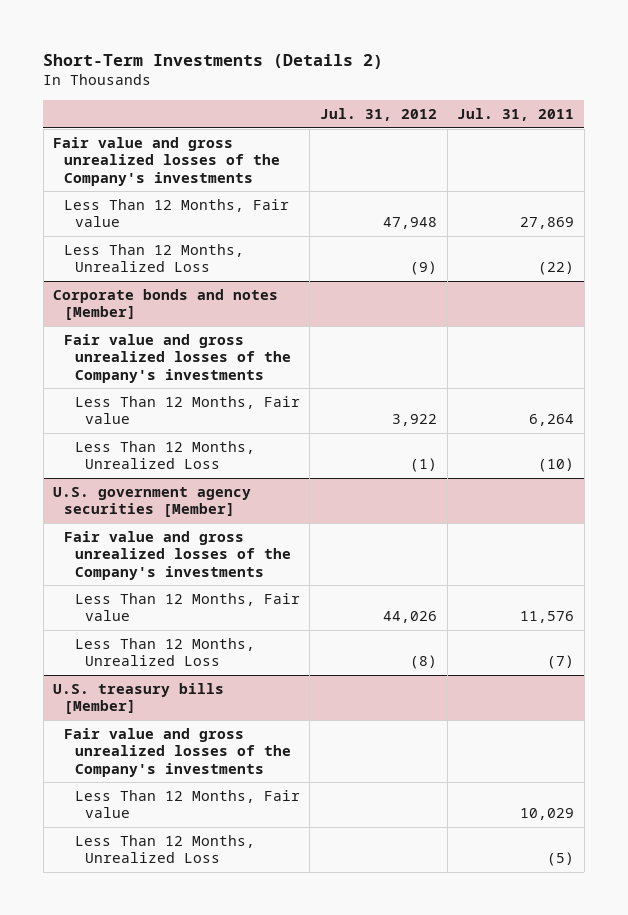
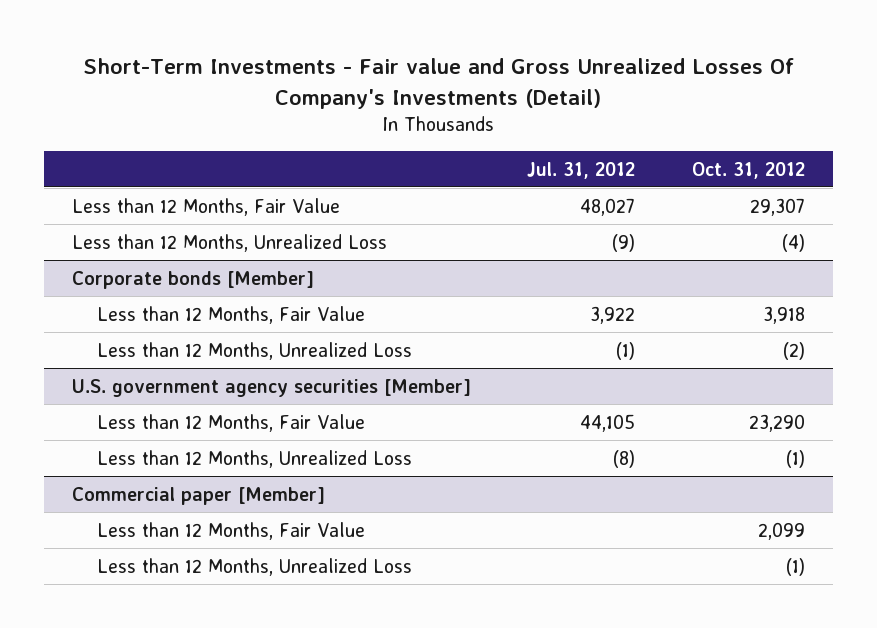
- Short-Term Investments (Details 2)
+ Short-Term Investments - Fair value and Gross Unrealized Losses Of Company's Investments (Detail)
- | Jul. 31, 2012 | Jul. 31, 2011
+ | Jul. 31, 2012 | Oct. 31, 2012
- Fair value and gross unrealized losses of the Company's investments
- Less Than 12 Months, Fair value | 47,948 | 27,869
- Less Than 12 Months, Unrealized Loss | (9) | (22)
- Corporate bonds and notes [Member]
- Fair value and gross unrealized losses of the Company's investments
- Less Than 12 Months, Fair value | 3,922 | 6,264
- Less Than 12 Months, Unrealized Loss | (1) | (10)
+ Less than 12 Months, Fair Value | 48,027 | 29,307
+ Less than 12 Months, Unrealized Loss | (9) | (4)
+ Corporate bonds [Member]
+ Less than 12 Months, Fair Value | 3,922 | 3,918
+ Less than 12 Months, Unrealized Loss | (1) | (2)
@ U.S. government agency securities [Member]
- Fair value and gross unrealized losses of the Company's investments
- Less Than 12 Months, Fair value | 44,026 | 11,576
- Less Than 12 Months, Unrealized Loss | (8) | (7)
- U.S. treasury bills [Member]
- Fair value and gross unrealized losses of the Company's investments
- Less Than 12 Months, Fair value | | 10,029
- Less Than 12 Months, Unrealized Loss | | (5)
@ U.S. government agency securities [Member]
+ Less than 12 Months, Fair Value | 44,105 | 23,290
+ Less than 12 Months, Unrealized Loss | (8) | (1)
+ Commercial paper [Member]
+ Less than 12 Months, Fair Value | | 2,099
+ Less than 12 Months, Unrealized Loss | | (1)

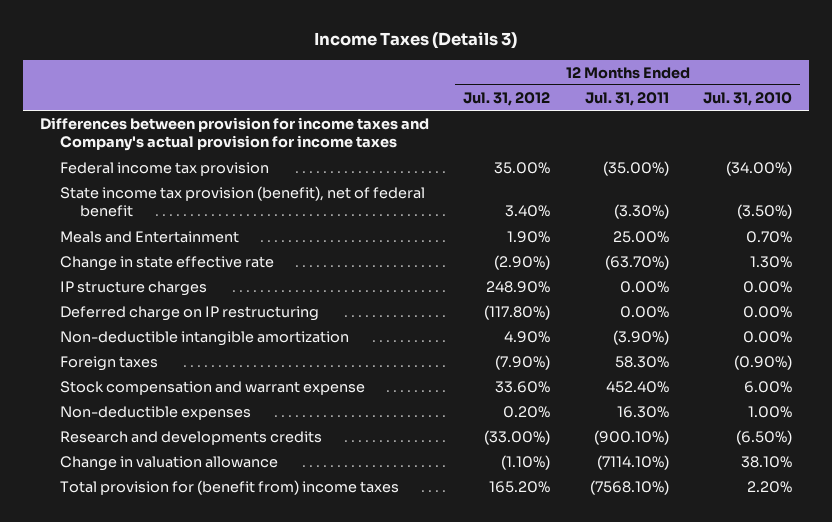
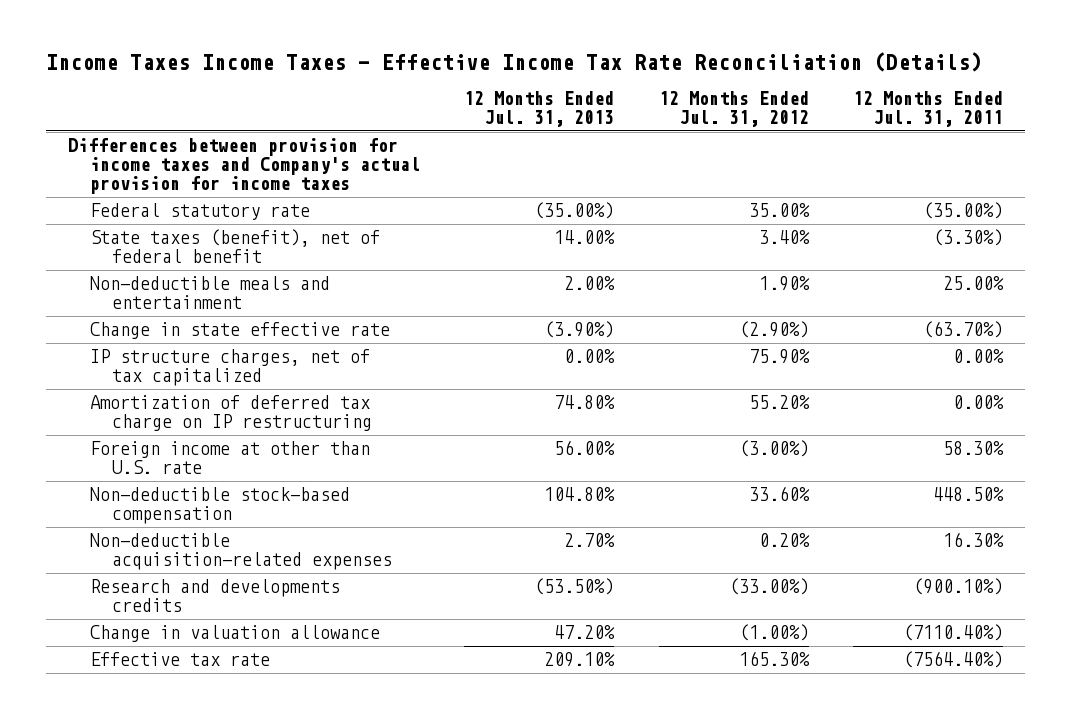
- Income Taxes (Details 3)
+ Income Taxes Income Taxes - Effective Income Tax Rate Reconciliation (Details)
- | 12 Months Ended Jul. 31, 2012 | 12 Months Ended Jul. 31, 2011 | 12 Months Ended Jul. 31, 2010
+ | 12 Months Ended Jul. 31, 2013 | 12 Months Ended Jul. 31, 2012 | 12 Months Ended Jul. 31, 2011
- Federal income tax provision | 35.00% | (35.00%) | (34.00%)
- State income tax provision (benefit), net of federal benefit | 3.40% | (3.30%) | (3.50%)
- Meals and Entertainment | 1.90% | 25.00% | 0.70%
+ Federal statutory rate | (35.00%) | 35.00% | (35.00%)
+ State taxes (benefit), net of federal benefit | 14.00% | 3.40% | (3.30%)
+ Non-deductible meals and entertainment | 2.00% | 1.90% | 25.00%
- IP structure charges | 248.90% | 0.00% | 0.00%
- Deferred charge on IP restructuring | (117.80%) | 0.00% | 0.00%
- Non-deductible intangible amortization | 4.90% | (3.90%) | 0.00%
- Foreign taxes | (7.90%) | 58.30% | (0.90%)
- Stock compensation and warrant expense | 33.60% | 452.40% | 6.00%
- Non-deductible expenses | 0.20% | 16.30% | 1.00%
+ IP structure charges, net of tax capitalized | 0.00% | 75.90% | 0.00%
+ Amortization of deferred tax charge on IP restructuring | 74.80% | 55.20% | 0.00%
+ Foreign income at other than U.S. rate | 56.00% | (3.00%) | 58.30%
+ Non-deductible stock-based compensation | 104.80% | 33.60% | 448.50%
+ Non-deductible acquisition-related expenses | 2.70% | 0.20% | 16.30%
- Change in valuation allowance | (1.10%) | (7114.10%) | 38.10%
- Total provision for (benefit from) income taxes | 165.20% | (7568.10%) | 2.20%
+ Change in valuation allowance | 47.20% | (1.00%) | (7110.40%)
+ Effective tax rate | 209.10% | 165.30% | (7564.40%)

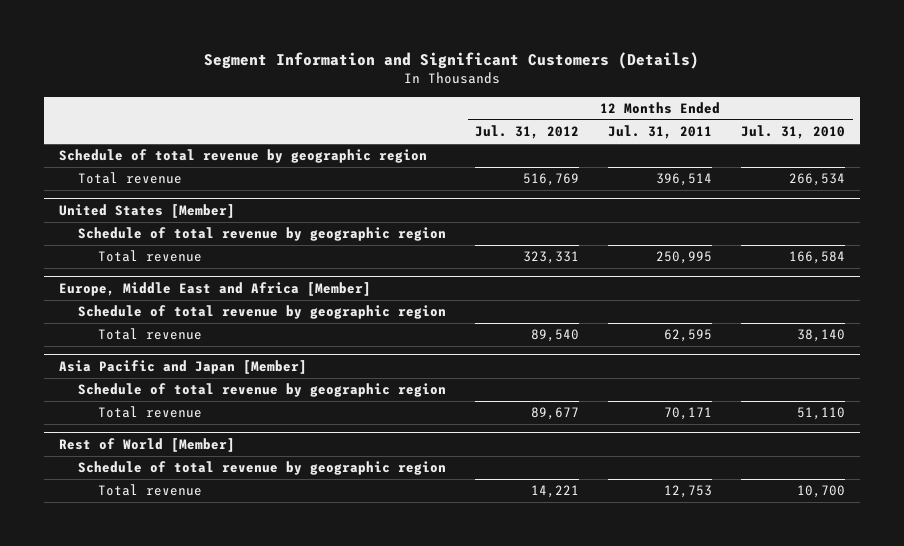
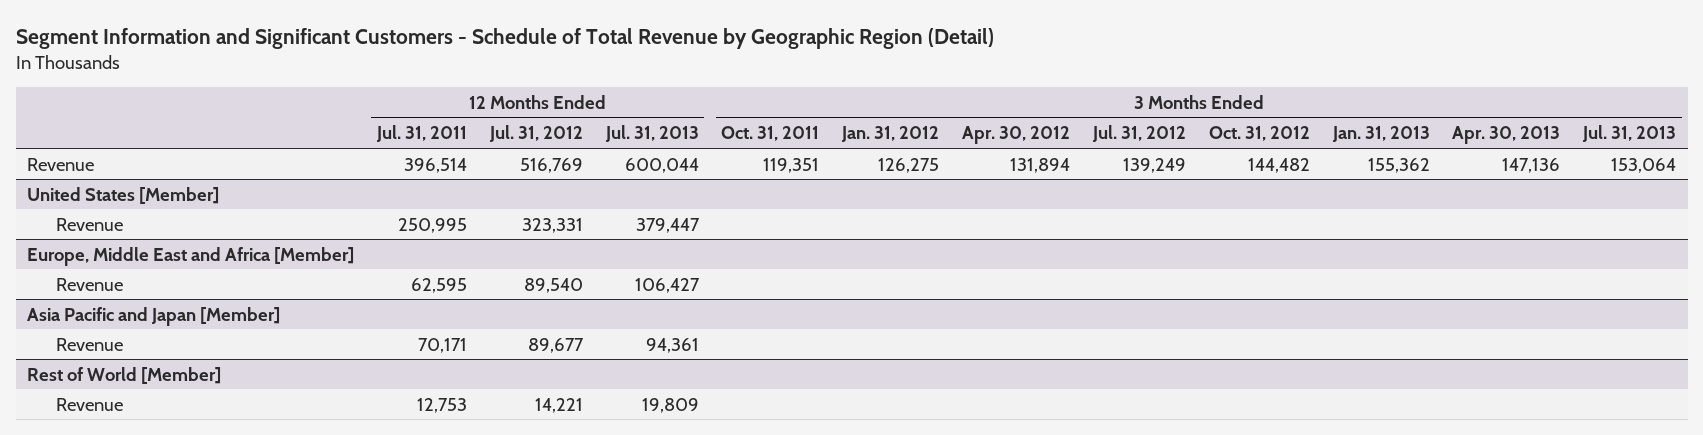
- Segment Information and Significant Customers (Details)
+ Segment Information and Significant Customers - Schedule of Total Revenue by Geographic Region (Detail)
- | 12 Months Ended Jul. 31, 2012 | 12 Months Ended Jul. 31, 2011 | 12 Months Ended Jul. 31, 2010
+ | 12 Months Ended Jul. 31, 2011 | 12 Months Ended Jul. 31, 2012 | 12 Months Ended Jul. 31, 2013 | 3 Months Ended Oct. 31, 2011 | 3 Months Ended Jan. 31, 2012 | 3 Months Ended Apr. 30, 2012 | 3 Months Ended Jul. 31, 2012 | 3 Months Ended Oct. 31, 2012 | 3 Months Ended Jan. 31, 2013 | 3 Months Ended Apr. 30, 2013 | 3 Months Ended Jul. 31, 2013
- Schedule of total revenue by geographic region
- Total revenue | 516,769 | 396,514 | 266,534
+ Revenue | 396,514 | 516,769 | 600,044 | 119,351 | 126,275 | 131,894 | 139,249 | 144,482 | 155,362 | 147,136 | 153,064
@ United States [Member]
- Schedule of total revenue by geographic region
- Total revenue | 323,331 | 250,995 | 166,584
+ Revenue | 250,995 | 323,331 | 379,447 | | | | | | | |
@ Europe, Middle East and Africa [Member]
- Schedule of total revenue by geographic region
- Total revenue | 89,540 | 62,595 | 38,140
+ Revenue | 62,595 | 89,540 | 106,427 | | | | | | | |
@ Asia Pacific and Japan [Member]
- Schedule of total revenue by geographic region
- Total revenue | 89,677 | 70,171 | 51,110
+ Revenue | 70,171 | 89,677 | 94,361 | | | | | | | |
@ Rest of World [Member]
- Schedule of total revenue by geographic region
- Total revenue | 14,221 | 12,753 | 10,700
+ Revenue | 12,753 | 14,221 | 19,809 | | | | | | | |

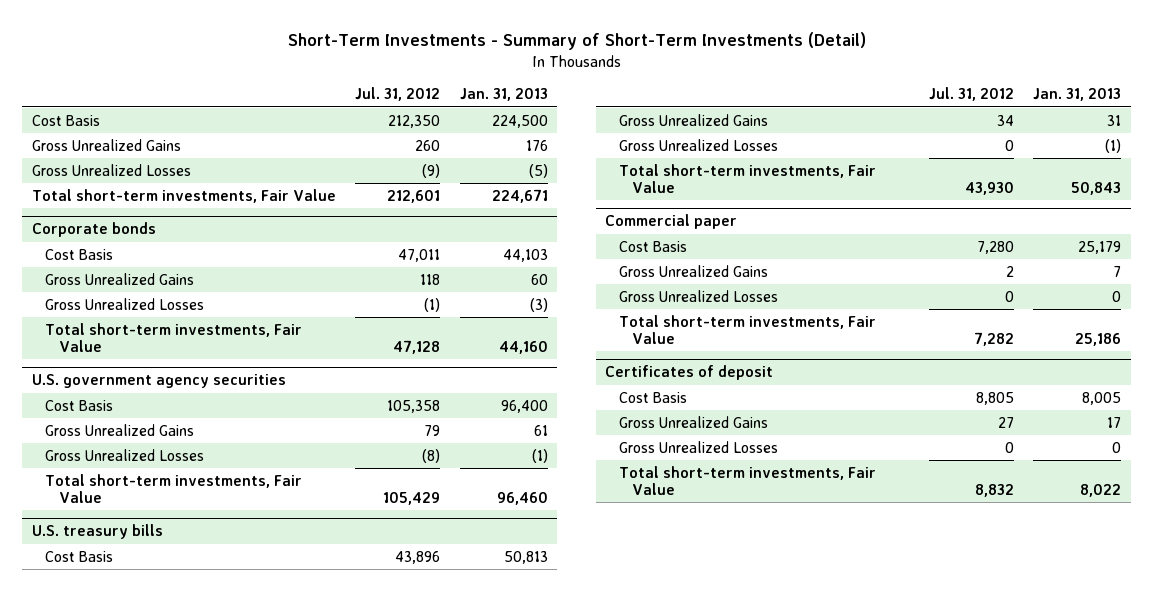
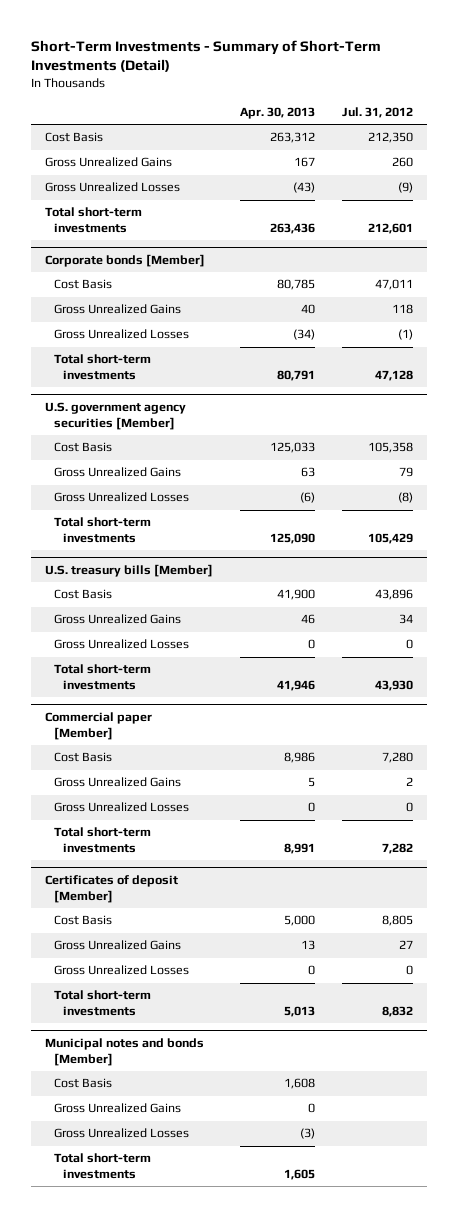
- | Jul. 31, 2012 | Jan. 31, 2013
+ | Apr. 30, 2013 | Jul. 31, 2012
- Total short-term investments, Fair Value | 212,601 | 224,671
- Corporate bonds
+ Total short-term investments | 263,436 | 212,601
+ Corporate bonds [Member]
- Total short-term investments, Fair Value | 47,128 | 44,160
- U.S. government agency securities
+ Total short-term investments | 80,791 | 47,128
+ U.S. government agency securities [Member]
- Total short-term investments, Fair Value | 105,429 | 96,460
- U.S. treasury bills
+ Total short-term investments | 125,090 | 105,429
+ U.S. treasury bills [Member]
- Total short-term investments, Fair Value | 43,930 | 50,843
- Commercial paper
+ Total short-term investments | 41,946 | 43,930
+ Commercial paper [Member]
- Total short-term investments, Fair Value | 7,282 | 25,186
- Certificates of deposit
+ Total short-term investments | 8,991 | 7,282
+ Certificates of deposit [Member]
- Total short-term investments, Fair Value | 8,832 | 8,022
+ Total short-term investments | 5,013 | 8,832
+ Municipal notes and bonds [Member]
+ Cost Basis | 1,608 |
+ Gross Unrealized Gains | 0 |
+ Gross Unrealized Losses | (3) |
+ Total short-term investments | 1,605 |

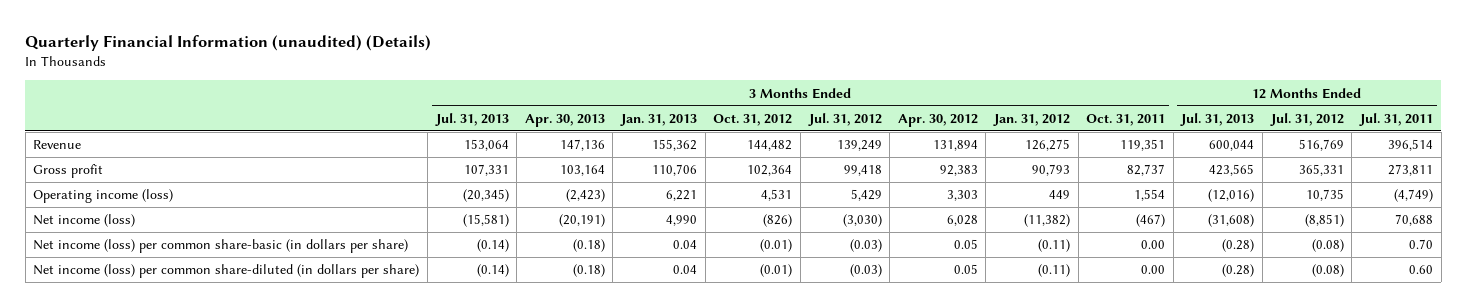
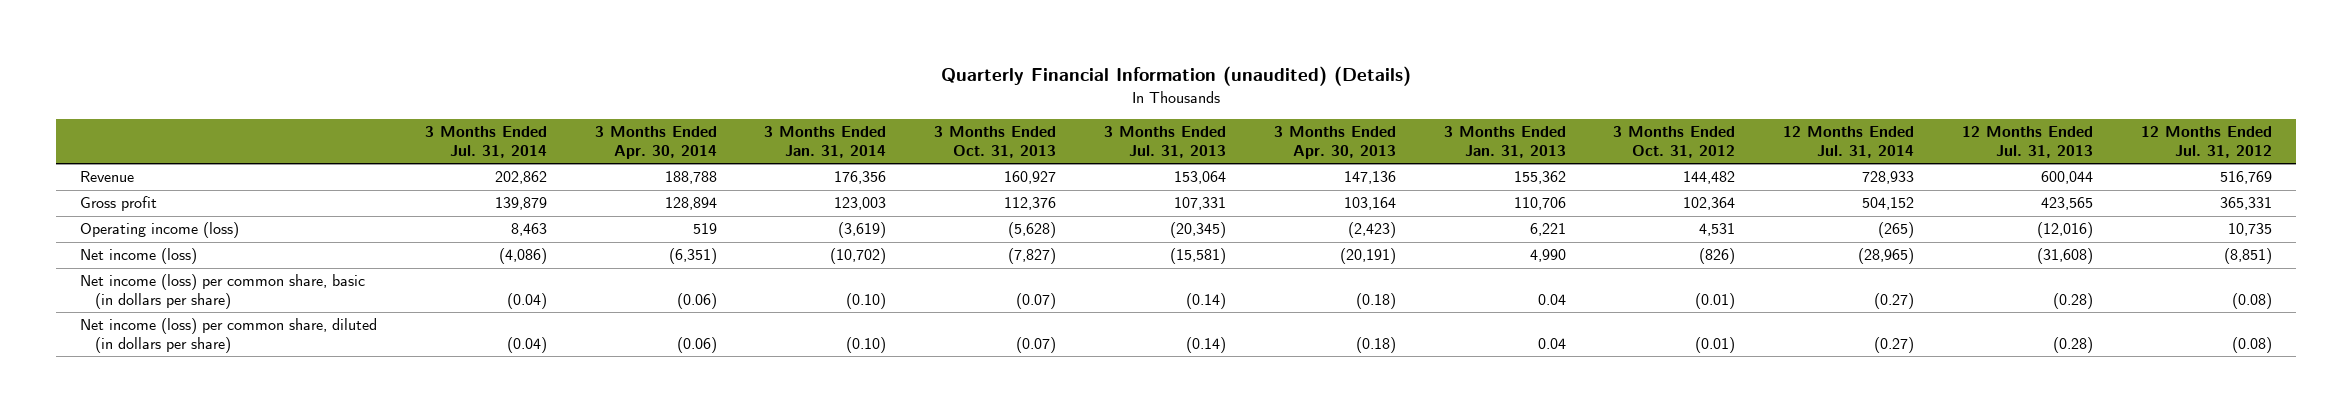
- | 3 Months Ended Jul. 31, 2013 | 3 Months Ended Apr. 30, 2013 | 3 Months Ended Jan. 31, 2013 | 3 Months Ended Oct. 31, 2012 | 3 Months Ended Jul. 31, 2012 | 3 Months Ended Apr. 30, 2012 | 3 Months Ended Jan. 31, 2012 | 3 Months Ended Oct. 31, 2011 | 12 Months Ended Jul. 31, 2013 | 12 Months Ended Jul. 31, 2012 | 12 Months Ended Jul. 31, 2011
+ | 3 Months Ended Jul. 31, 2014 | 3 Months Ended Apr. 30, 2014 | 3 Months Ended Jan. 31, 2014 | 3 Months Ended Oct. 31, 2013 | 3 Months Ended Jul. 31, 2013 | 3 Months Ended Apr. 30, 2013 | 3 Months Ended Jan. 31, 2013 | 3 Months Ended Oct. 31, 2012 | 12 Months Ended Jul. 31, 2014 | 12 Months Ended Jul. 31, 2013 | 12 Months Ended Jul. 31, 2012
- Net income (loss) per common share-basic (in dollars per share) | (0.14) | (0.18) | 0.04 | (0.01) | (0.03) | 0.05 | (0.11) | 0.00 | (0.28) | (0.08) | 0.70
- Net income (loss) per common share-diluted (in dollars per share) | (0.14) | (0.18) | 0.04 | (0.01) | (0.03) | 0.05 | (0.11) | 0.00 | (0.28) | (0.08) | 0.60
+ Net income (loss) per common share, basic (in dollars per share) | (0.04) | (0.06) | (0.10) | (0.07) | (0.14) | (0.18) | 0.04 | (0.01) | (0.27) | (0.28) | (0.08)
+ Net income (loss) per common share, diluted (in dollars per share) | (0.04) | (0.06) | (0.10) | (0.07) | (0.14) | (0.18) | 0.04 | (0.01) | (0.27) | (0.28) | (0.08)

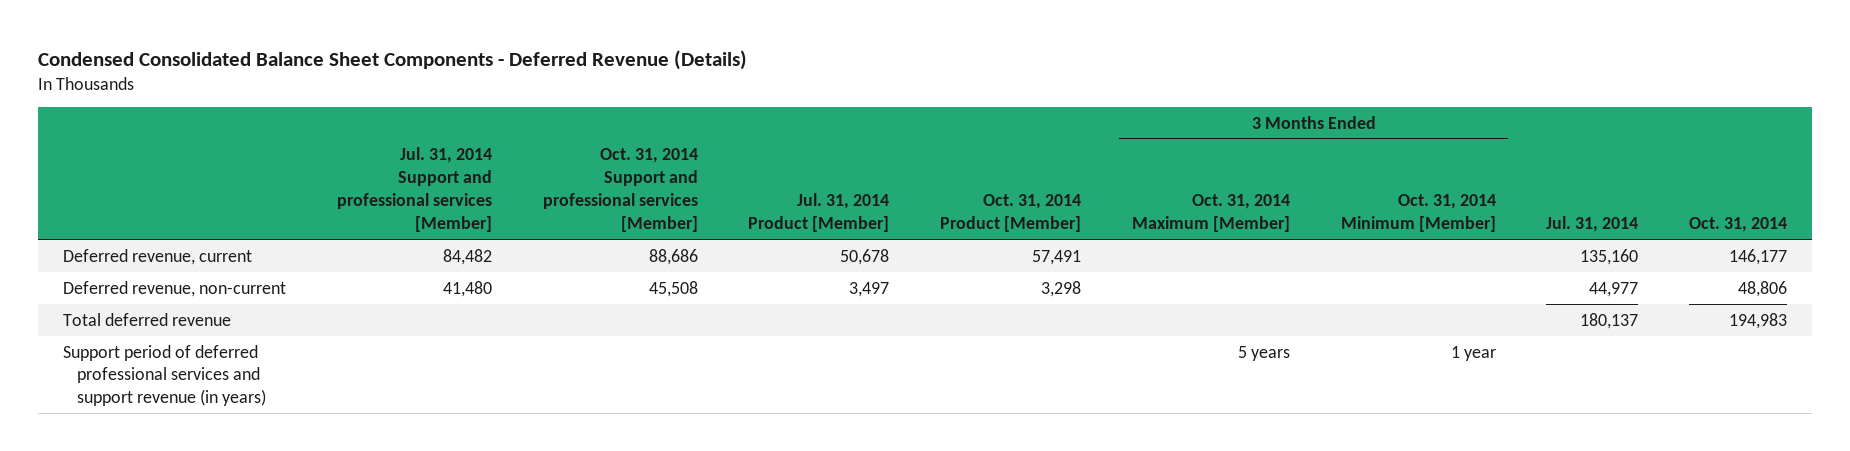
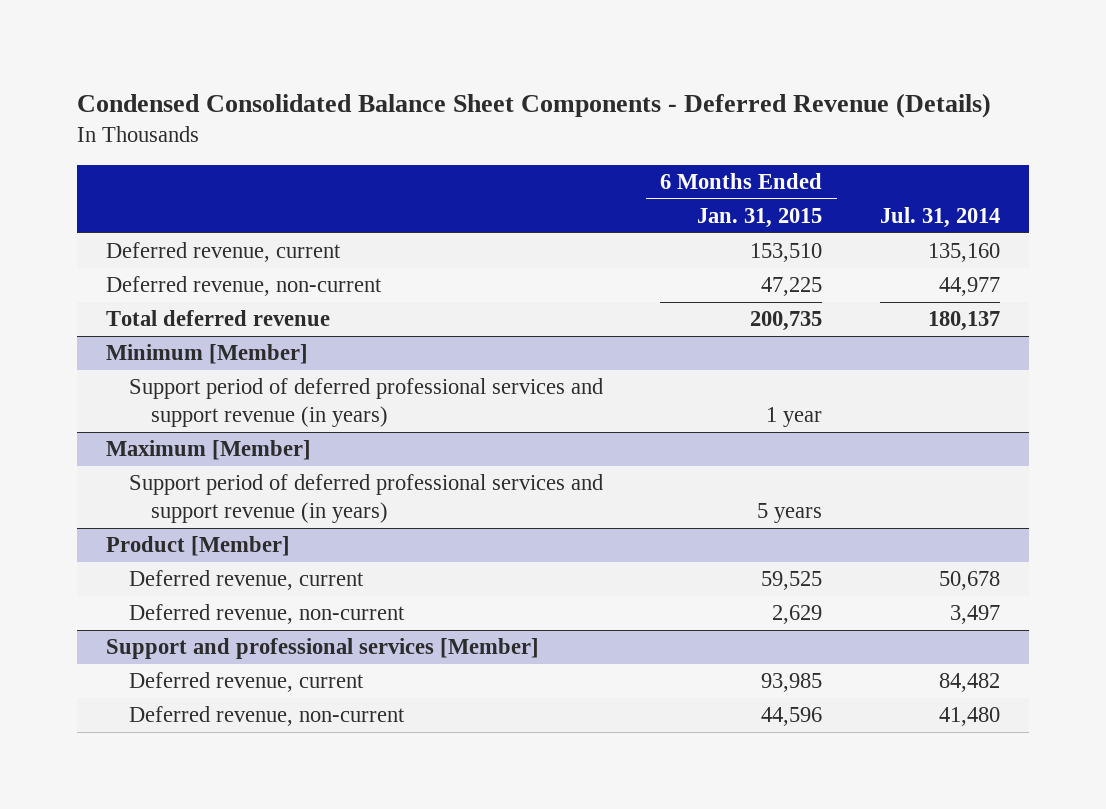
- | Jul. 31, 2014 Support and professional services [Member] | Oct. 31, 2014 Support and professional services [Member] | Jul. 31, 2014 Product [Member] | Oct. 31, 2014 Product [Member] | 3 Months Ended Oct. 31, 2014 Maximum [Member] | 3 Months Ended Oct. 31, 2014 Minimum [Member] | Jul. 31, 2014 | Oct. 31, 2014
+ | 6 Months Ended Jan. 31, 2015 | Jul. 31, 2014
+ Minimum [Member]
+ Maximum [Member]
+ Support period of deferred professional services and support revenue (in years) | 5 years |
+ Product [Member]
+ Deferred revenue, current | 59,525 | 50,678
+ Deferred revenue, non-current | 2,629 | 3,497
+ Support and professional services [Member]
+ Deferred revenue, current | 93,985 | 84,482
+ Deferred revenue, non-current | 44,596 | 41,480

